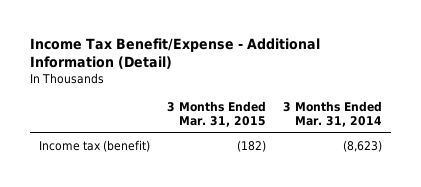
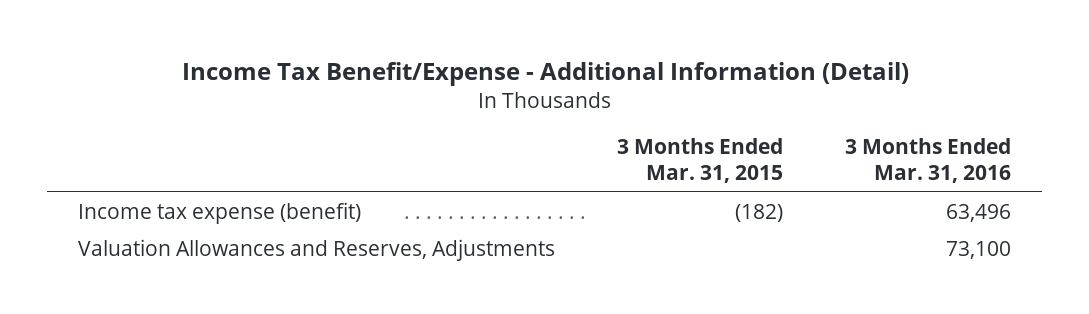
- | 3 Months Ended Mar. 31, 2015 | 3 Months Ended Mar. 31, 2014
+ | 3 Months Ended Mar. 31, 2015 | 3 Months Ended Mar. 31, 2016
- Income tax (benefit) | (182) | (8,623)
+ Income tax expense (benefit) | (182) | 63,496
+ Valuation Allowances and Reserves, Adjustments | | 73,100

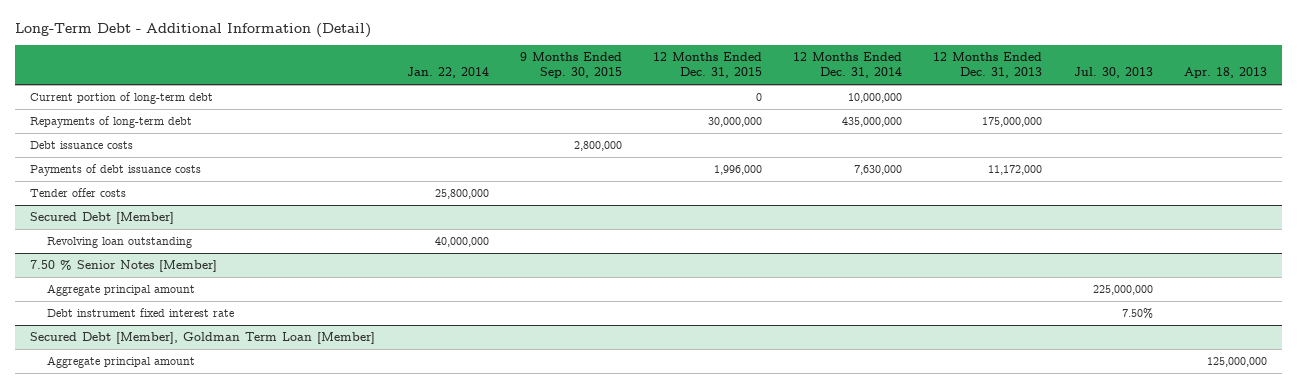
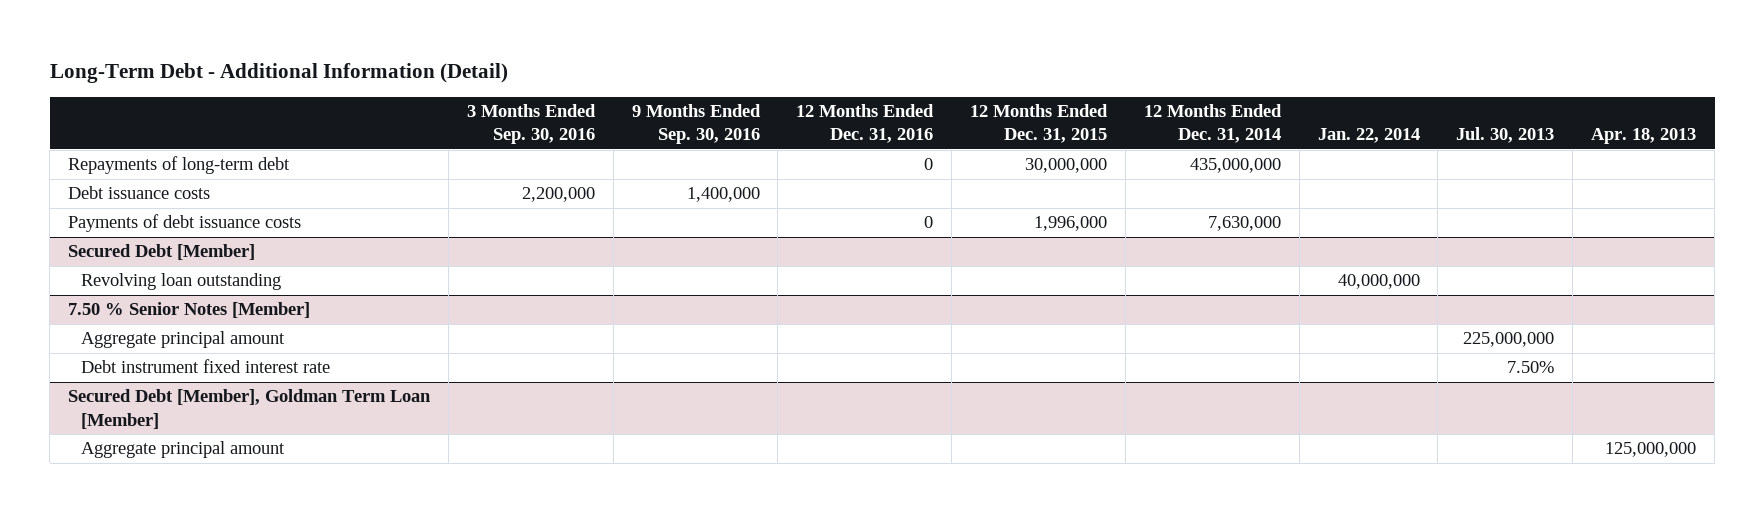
- | Jan. 22, 2014 | 9 Months Ended Sep. 30, 2015 | 12 Months Ended Dec. 31, 2015 | 12 Months Ended Dec. 31, 2014 | 12 Months Ended Dec. 31, 2013 | Jul. 30, 2013 | Apr. 18, 2013
+ | 3 Months Ended Sep. 30, 2016 | 9 Months Ended Sep. 30, 2016 | 12 Months Ended Dec. 31, 2016 | 12 Months Ended Dec. 31, 2015 | 12 Months Ended Dec. 31, 2014 | Jan. 22, 2014 | Jul. 30, 2013 | Apr. 18, 2013
- Current portion of long-term debt | | | 0 | 10,000,000 | | |
- Tender offer costs | 25,800,000 | | | | | |

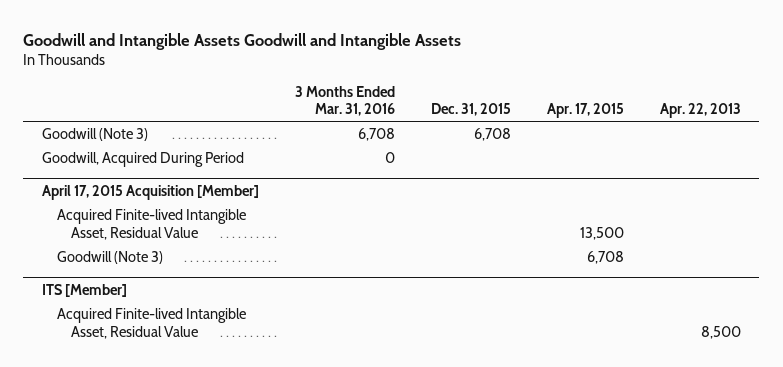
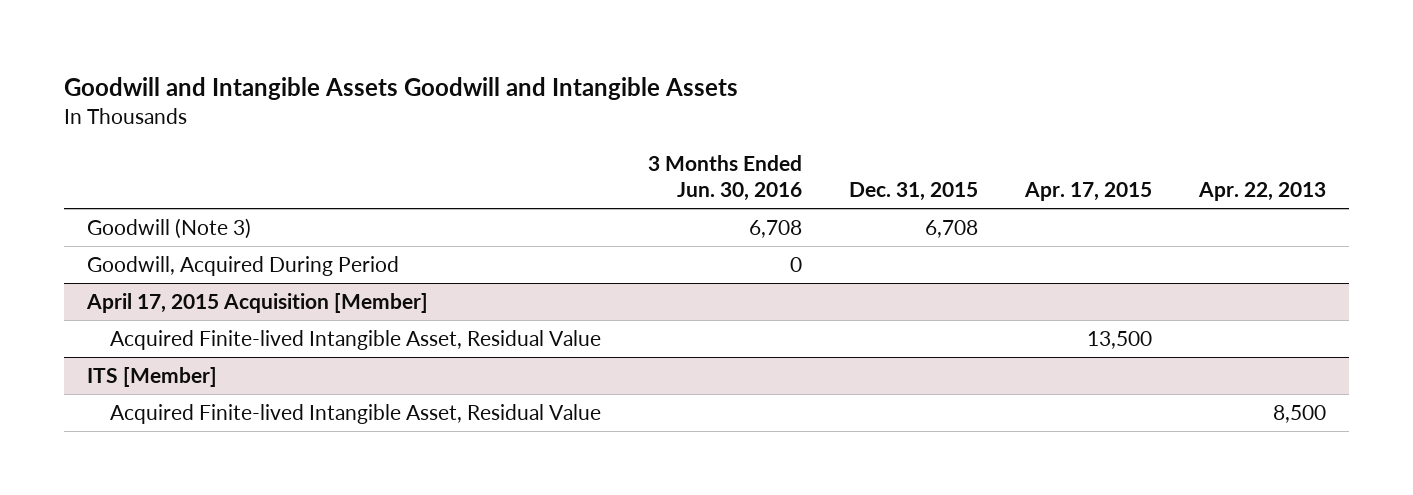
- | 3 Months Ended Mar. 31, 2016 | Dec. 31, 2015 | Apr. 17, 2015 | Apr. 22, 2013
+ | 3 Months Ended Jun. 30, 2016 | Dec. 31, 2015 | Apr. 17, 2015 | Apr. 22, 2013
@ April 17, 2015 Acquisition [Member]
- Goodwill (Note 3) | | | 6,708 |

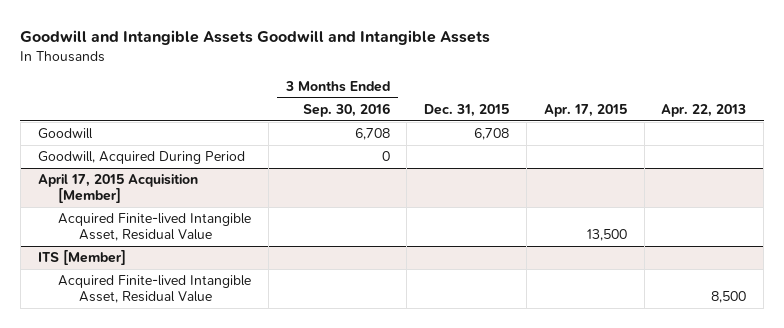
- | 3 Months Ended Jun. 30, 2016 | Dec. 31, 2015 | Apr. 17, 2015 | Apr. 22, 2013
+ | 3 Months Ended Sep. 30, 2016 | Dec. 31, 2015 | Apr. 17, 2015 | Apr. 22, 2013
- Goodwill (Note 3) | 6,708 | 6,708 | |
+ Goodwill | 6,708 | 6,708 | |

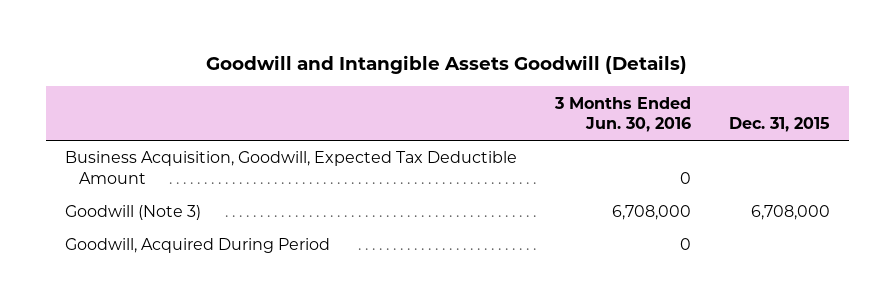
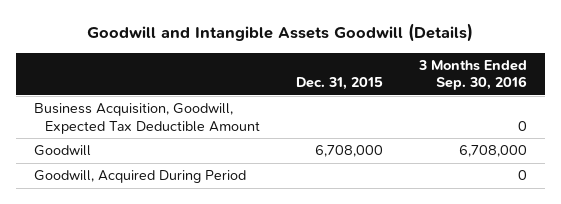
- | 3 Months Ended Jun. 30, 2016 | Dec. 31, 2015
+ | Dec. 31, 2015 | 3 Months Ended Sep. 30, 2016
- Goodwill (Note 3) | 6,708,000 | 6,708,000
+ Goodwill | 6,708,000 | 6,708,000

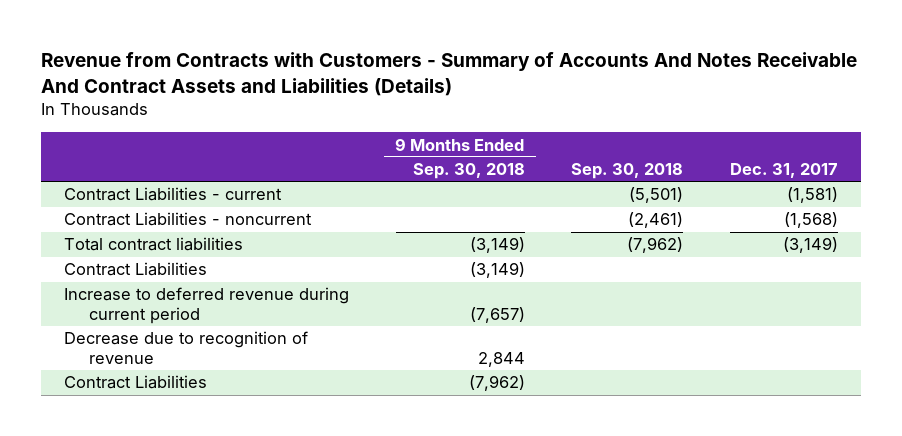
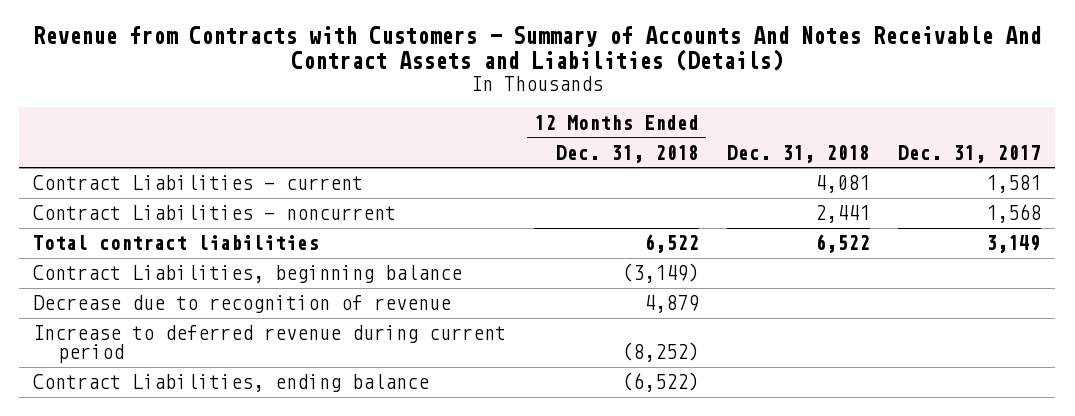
- | 9 Months Ended Sep. 30, 2018 | Sep. 30, 2018 | Dec. 31, 2017
+ | 12 Months Ended Dec. 31, 2018 | Dec. 31, 2018 | Dec. 31, 2017
- Contract Liabilities - current | | (5,501) | (1,581)
- Contract Liabilities - noncurrent | | (2,461) | (1,568)
- Total contract liabilities | (3,149) | (7,962) | (3,149)
- Contract Liabilities | (3,149) | |
+ Contract Liabilities - current | | 4,081 | 1,581
+ Contract Liabilities - noncurrent | | 2,441 | 1,568
+ Total contract liabilities | 6,522 | 6,522 | 3,149
+ Contract Liabilities, beginning balance | (3,149) | |
- Contract Liabilities | (7,962) | |
moved down: Increase to deferred revenue during current period | (8,252) | |
+ Contract Liabilities, ending balance | (6,522) | |

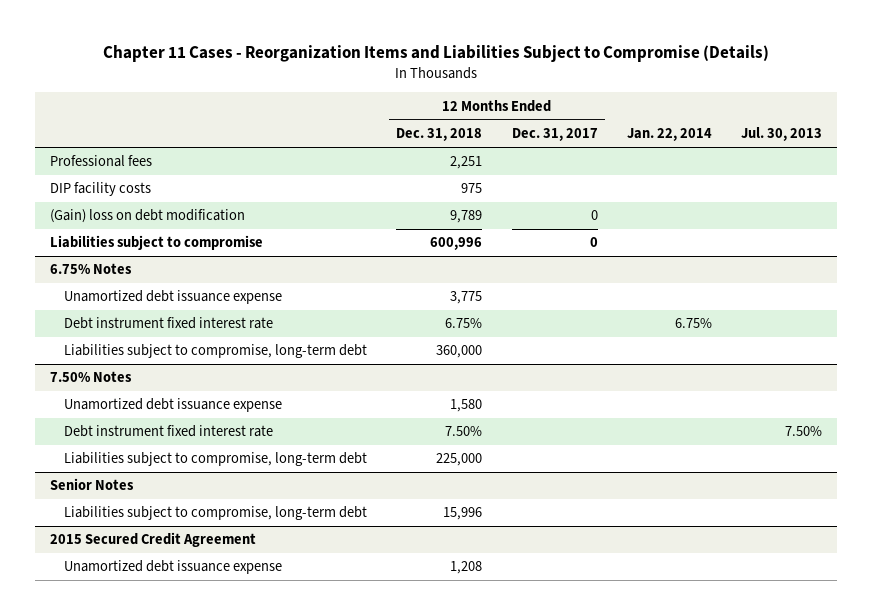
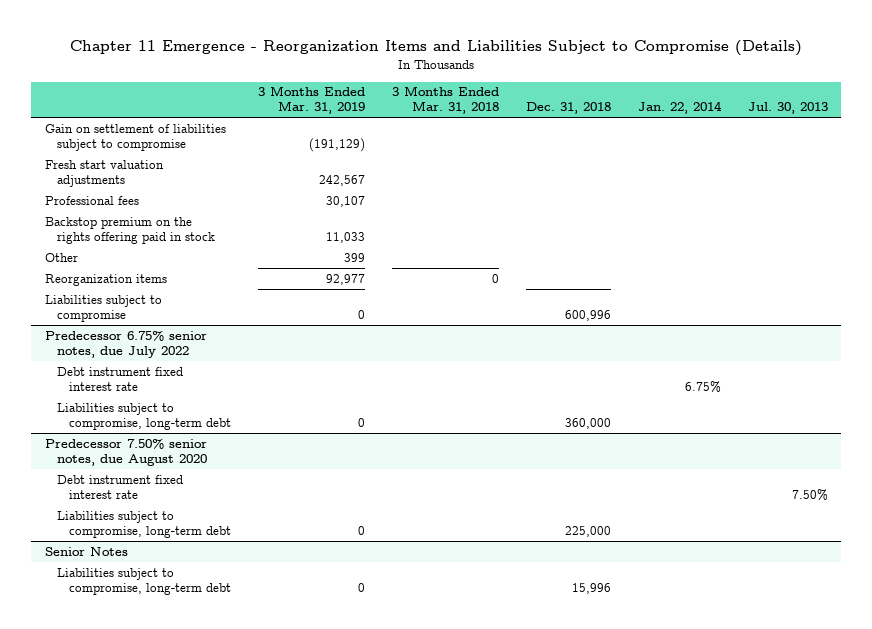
- Chapter 11 Cases - Reorganization Items and Liabilities Subject to Compromise (Details)
+ Chapter 11 Emergence - Reorganization Items and Liabilities Subject to Compromise (Details)
- | 12 Months Ended Dec. 31, 2018 | 12 Months Ended Dec. 31, 2017 | Jan. 22, 2014 | Jul. 30, 2013
+ | 3 Months Ended Mar. 31, 2019 | 3 Months Ended Mar. 31, 2018 | Dec. 31, 2018 | Jan. 22, 2014 | Jul. 30, 2013
+ Gain on settlement of liabilities subject to compromise | (191,129) | | | |
+ Fresh start valuation adjustments | 242,567 | | | |
- DIP facility costs | 975 | | |
- (Gain) loss on debt modification | 9,789 | 0 | |
+ Backstop premium on the rights offering paid in stock | 11,033 | | | |
+ Other | 399 | | | |
+ Reorganization items | 92,977 | 0 | | |
- 6.75% Notes
- Unamortized debt issuance expense | 3,775 | | |
+ Predecessor 6.75% senior notes, due July 2022
- 7.50% Notes
- Unamortized debt issuance expense | 1,580 | | |
+ Predecessor 7.50% senior notes, due August 2020
- 2015 Secured Credit Agreement
- Unamortized debt issuance expense | 1,208 | | |

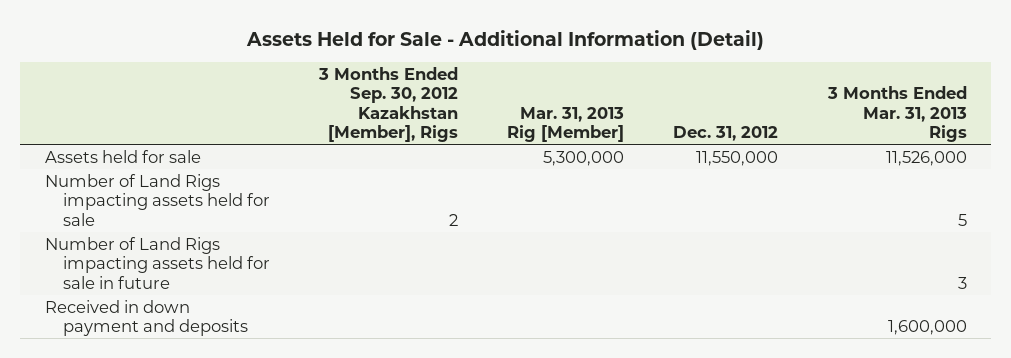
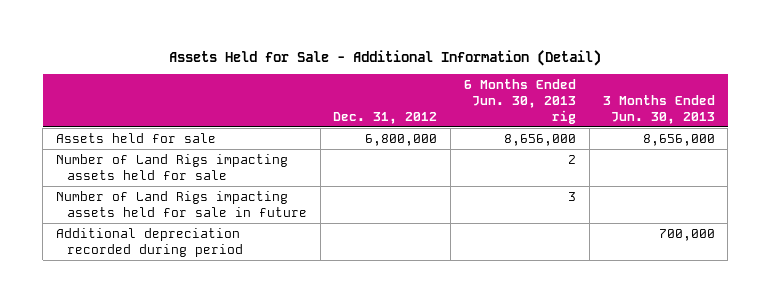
- | 3 Months Ended Sep. 30, 2012 Kazakhstan [Member], Rigs | Mar. 31, 2013 Rig [Member] | Dec. 31, 2012 | 3 Months Ended Mar. 31, 2013 Rigs
+ | Dec. 31, 2012 | 6 Months Ended Jun. 30, 2013 rig | 3 Months Ended Jun. 30, 2013
- Assets held for sale | | 5,300,000 | 11,550,000 | 11,526,000
+ Assets held for sale | 6,800,000 | 8,656,000 | 8,656,000
- Received in down payment and deposits | | | | 1,600,000
+ Additional depreciation recorded during period | | | 700,000

